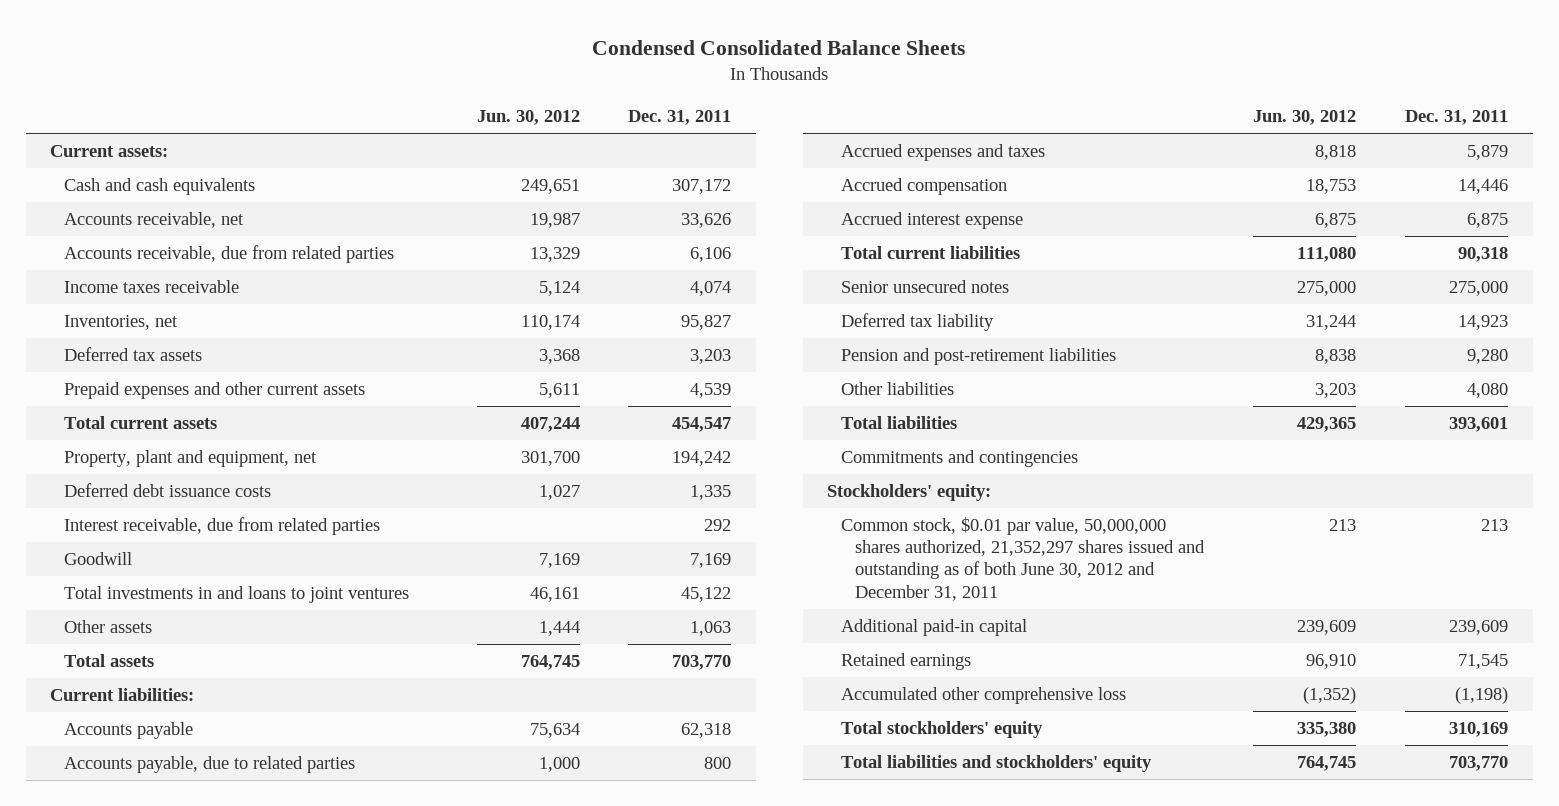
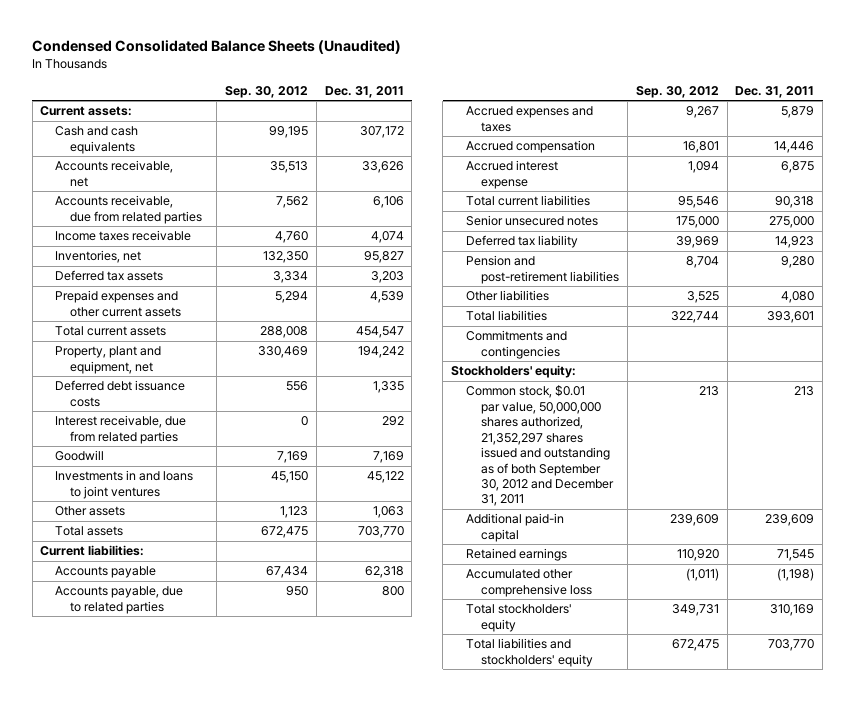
- Condensed Consolidated Balance Sheets
+ Condensed Consolidated Balance Sheets (Unaudited)
- | Jun. 30, 2012 | Dec. 31, 2011
+ | Sep. 30, 2012 | Dec. 31, 2011
- Total investments in and loans to joint ventures | 46,161 | 45,122
+ Investments in and loans to joint ventures | 45,150 | 45,122
- Common stock, $0.01 par value, 50,000,000 shares authorized, 21,352,297 shares issued and outstanding as of both June 30, 2012 and December 31, 2011 | 213 | 213
+ Common stock, $0.01 par value, 50,000,000 shares authorized, 21,352,297 shares issued and outstanding as of both September 30, 2012 and December 31, 2011 | 213 | 213

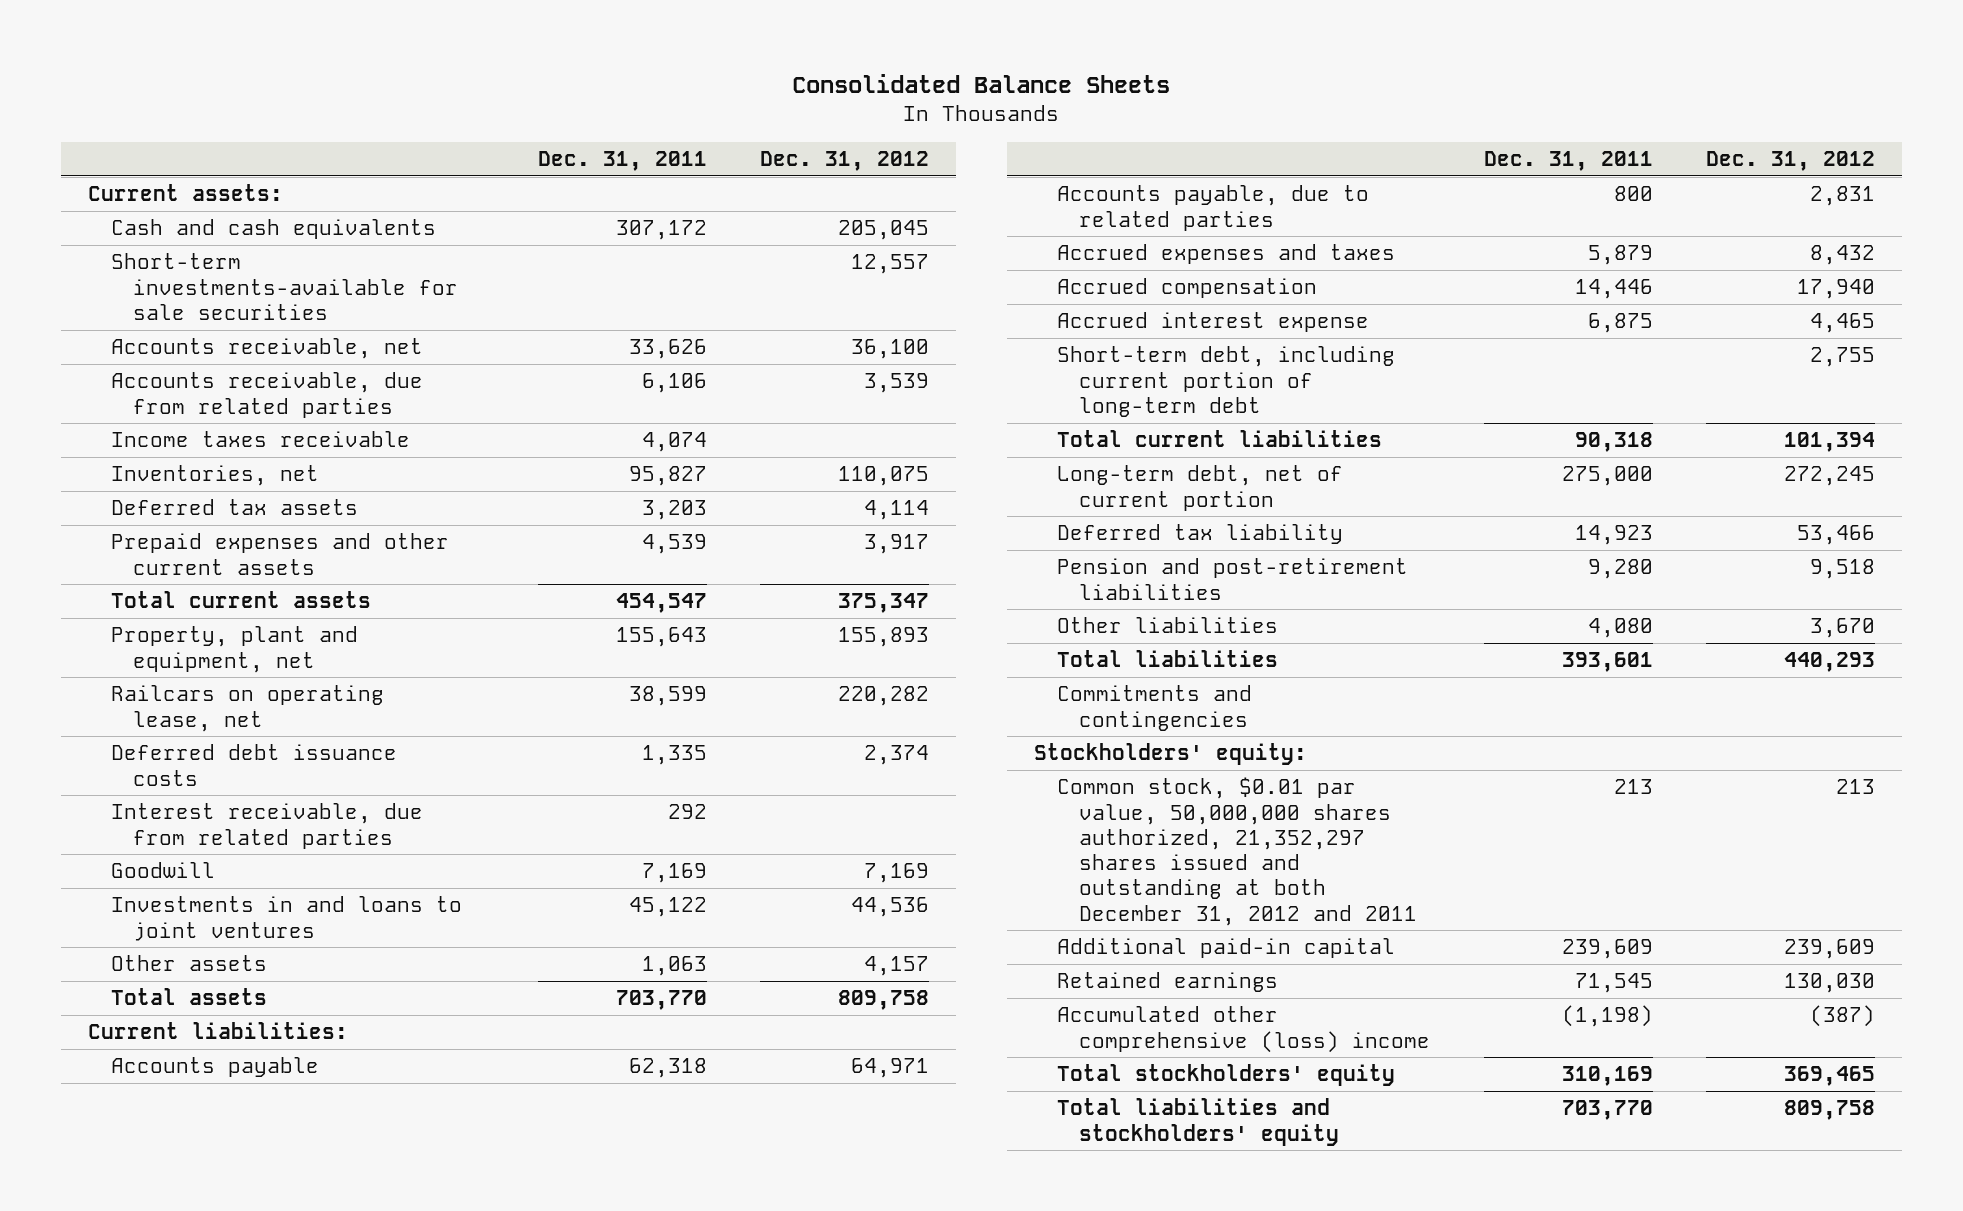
- Condensed Consolidated Balance Sheets (Unaudited)
+ Consolidated Balance Sheets
- | Sep. 30, 2012 | Dec. 31, 2011
+ | Dec. 31, 2011 | Dec. 31, 2012
+ Short-term investments-available for sale securities | | 12,557
- Property, plant and equipment, net | 330,469 | 194,242
+ Property, plant and equipment, net | 155,643 | 155,893
+ Railcars on operating lease, net | 38,599 | 220,282
+ Short-term debt, including current portion of long-term debt | | 2,755
- Senior unsecured notes | 175,000 | 275,000
+ Long-term debt, net of current portion | 275,000 | 272,245
- Common stock, $0.01 par value, 50,000,000 shares authorized, 21,352,297 shares issued and outstanding as of both September 30, 2012 and December 31, 2011 | 213 | 213
+ Common stock, $0.01 par value, 50,000,000 shares authorized, 21,352,297 shares issued and outstanding at both December 31, 2012 and 2011 | 213 | 213
- Accumulated other comprehensive loss | (1,011) | (1,198)
+ Accumulated other comprehensive (loss) income | (1,198) | (387)

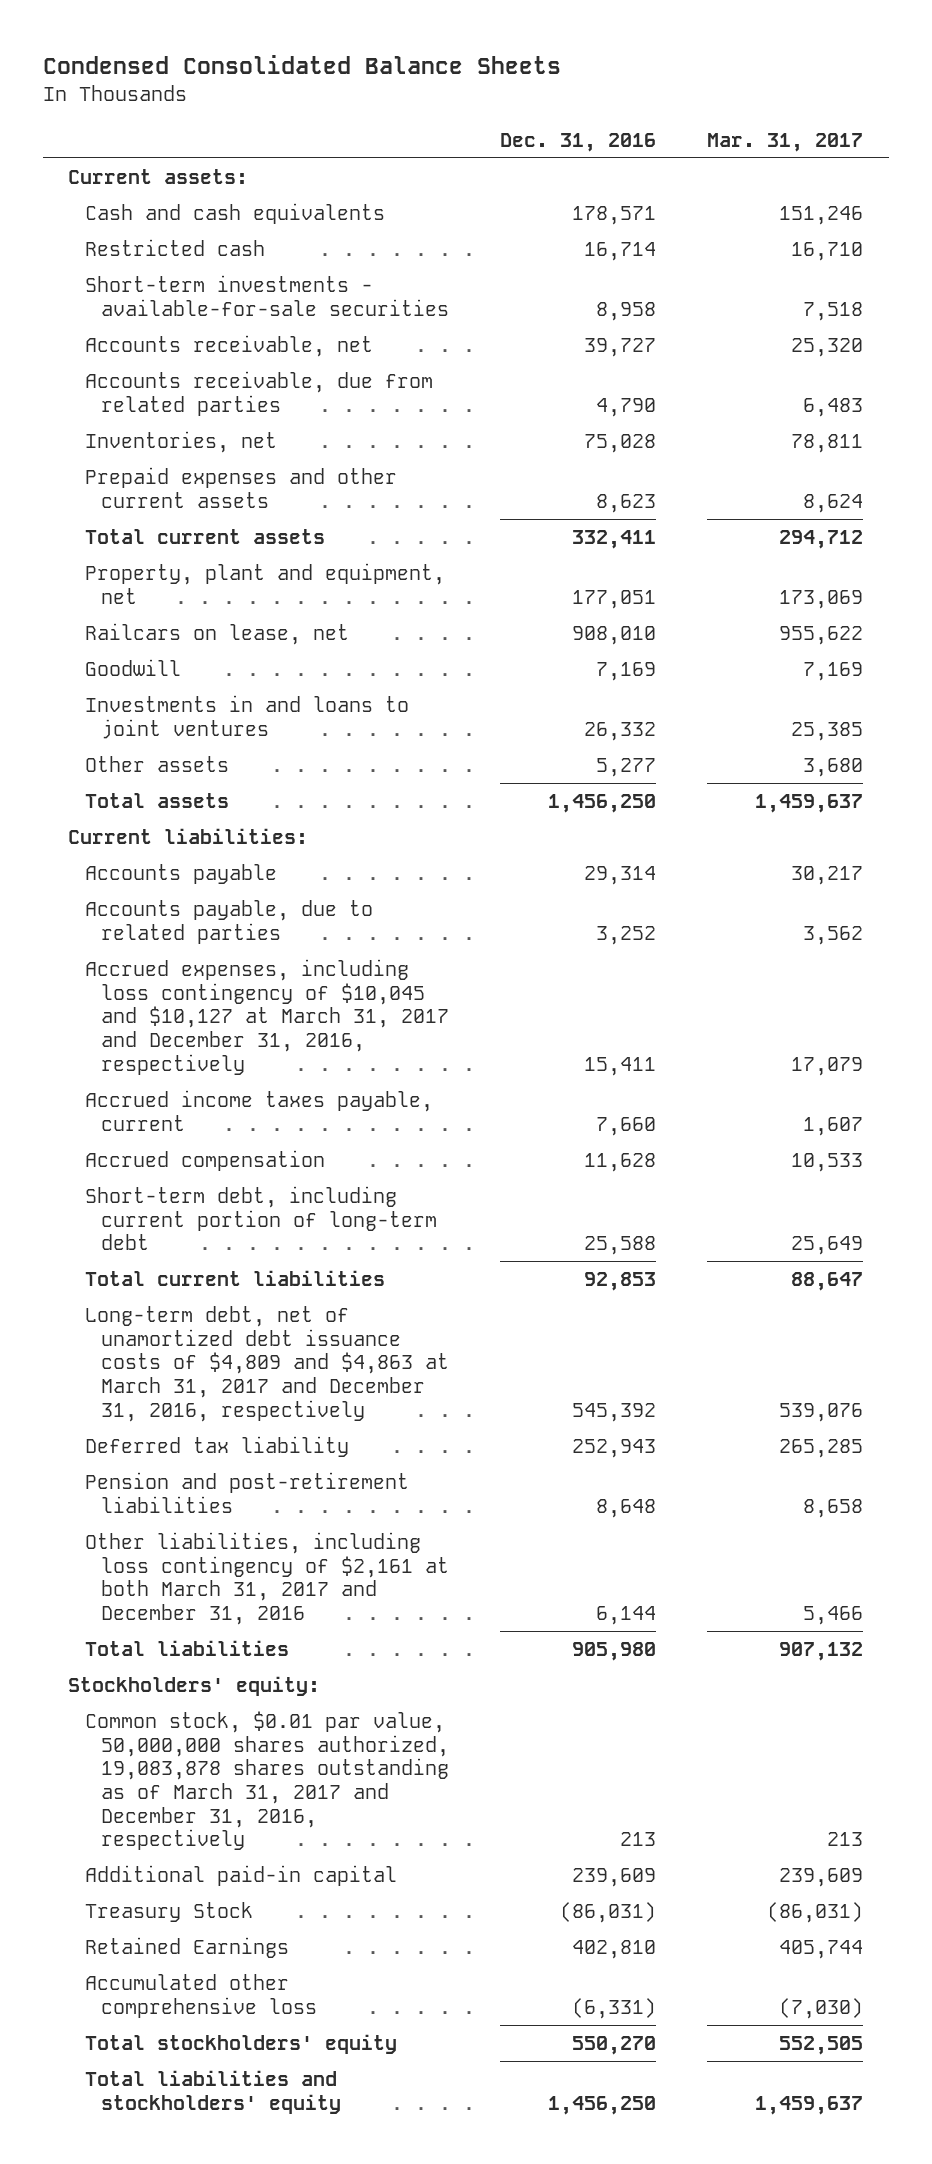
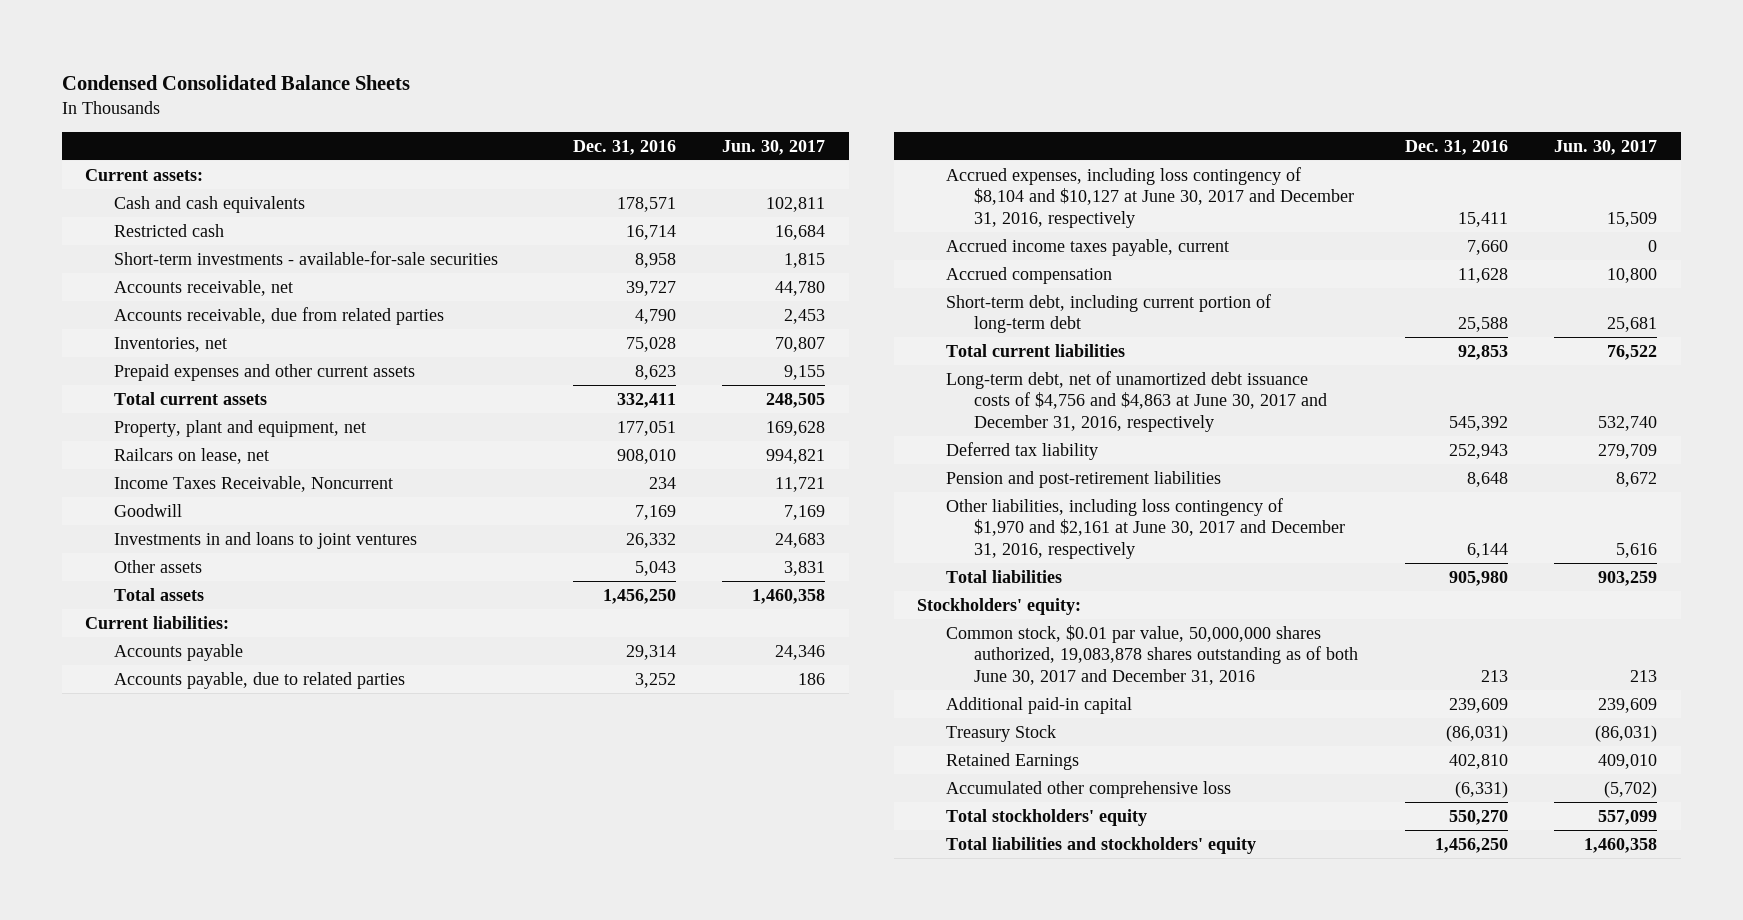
- | Dec. 31, 2016 | Mar. 31, 2017
+ | Dec. 31, 2016 | Jun. 30, 2017
+ Income Taxes Receivable, Noncurrent | 234 | 11,721
- Other assets | 5,277 | 3,680
+ Other assets | 5,043 | 3,831
- Accrued expenses, including loss contingency of $10,045 and $10,127 at March 31, 2017 and December 31, 2016, respectively | 15,411 | 17,079
+ Accrued expenses, including loss contingency of $8,104 and $10,127 at June 30, 2017 and December 31, 2016, respectively | 15,411 | 15,509
- Long-term debt, net of unamortized debt issuance costs of $4,809 and $4,863 at March 31, 2017 and December 31, 2016, respectively | 545,392 | 539,076
+ Long-term debt, net of unamortized debt issuance costs of $4,756 and $4,863 at June 30, 2017 and December 31, 2016, respectively | 545,392 | 532,740
- Other liabilities, including loss contingency of $2,161 at both March 31, 2017 and December 31, 2016 | 6,144 | 5,466
+ Other liabilities, including loss contingency of $1,970 and $2,161 at June 30, 2017 and December 31, 2016, respectively | 6,144 | 5,616
- Common stock, $0.01 par value, 50,000,000 shares authorized, 19,083,878 shares outstanding as of March 31, 2017 and December 31, 2016, respectively | 213 | 213
+ Common stock, $0.01 par value, 50,000,000 shares authorized, 19,083,878 shares outstanding as of both June 30, 2017 and December 31, 2016 | 213 | 213

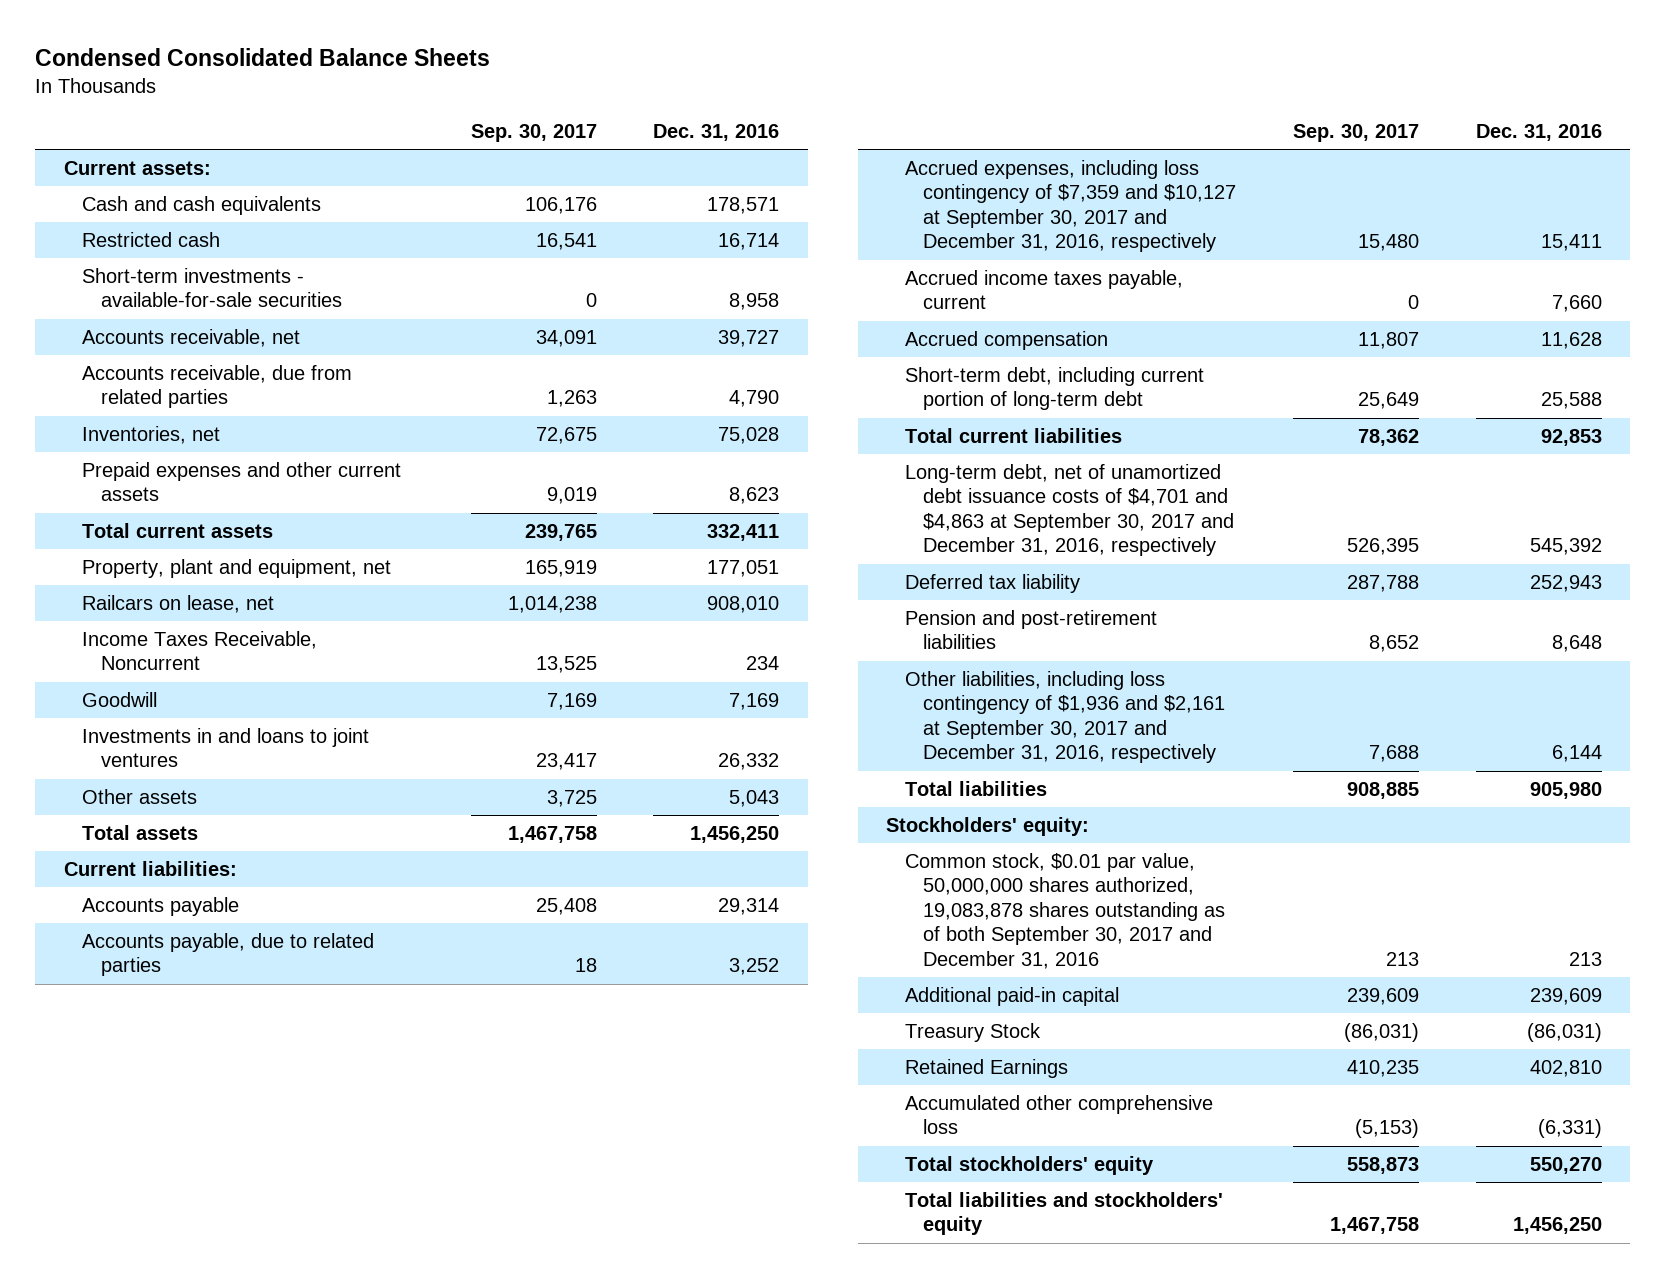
- | Dec. 31, 2016 | Jun. 30, 2017
+ | Sep. 30, 2017 | Dec. 31, 2016
- Accrued expenses, including loss contingency of $8,104 and $10,127 at June 30, 2017 and December 31, 2016, respectively | 15,411 | 15,509
+ Accrued expenses, including loss contingency of $7,359 and $10,127 at September 30, 2017 and December 31, 2016, respectively | 15,480 | 15,411
- Long-term debt, net of unamortized debt issuance costs of $4,756 and $4,863 at June 30, 2017 and December 31, 2016, respectively | 545,392 | 532,740
+ Long-term debt, net of unamortized debt issuance costs of $4,701 and $4,863 at September 30, 2017 and December 31, 2016, respectively | 526,395 | 545,392
- Other liabilities, including loss contingency of $1,970 and $2,161 at June 30, 2017 and December 31, 2016, respectively | 6,144 | 5,616
+ Other liabilities, including loss contingency of $1,936 and $2,161 at September 30, 2017 and December 31, 2016, respectively | 7,688 | 6,144
- Common stock, $0.01 par value, 50,000,000 shares authorized, 19,083,878 shares outstanding as of both June 30, 2017 and December 31, 2016 | 213 | 213
+ Common stock, $0.01 par value, 50,000,000 shares authorized, 19,083,878 shares outstanding as of both September 30, 2017 and December 31, 2016 | 213 | 213

